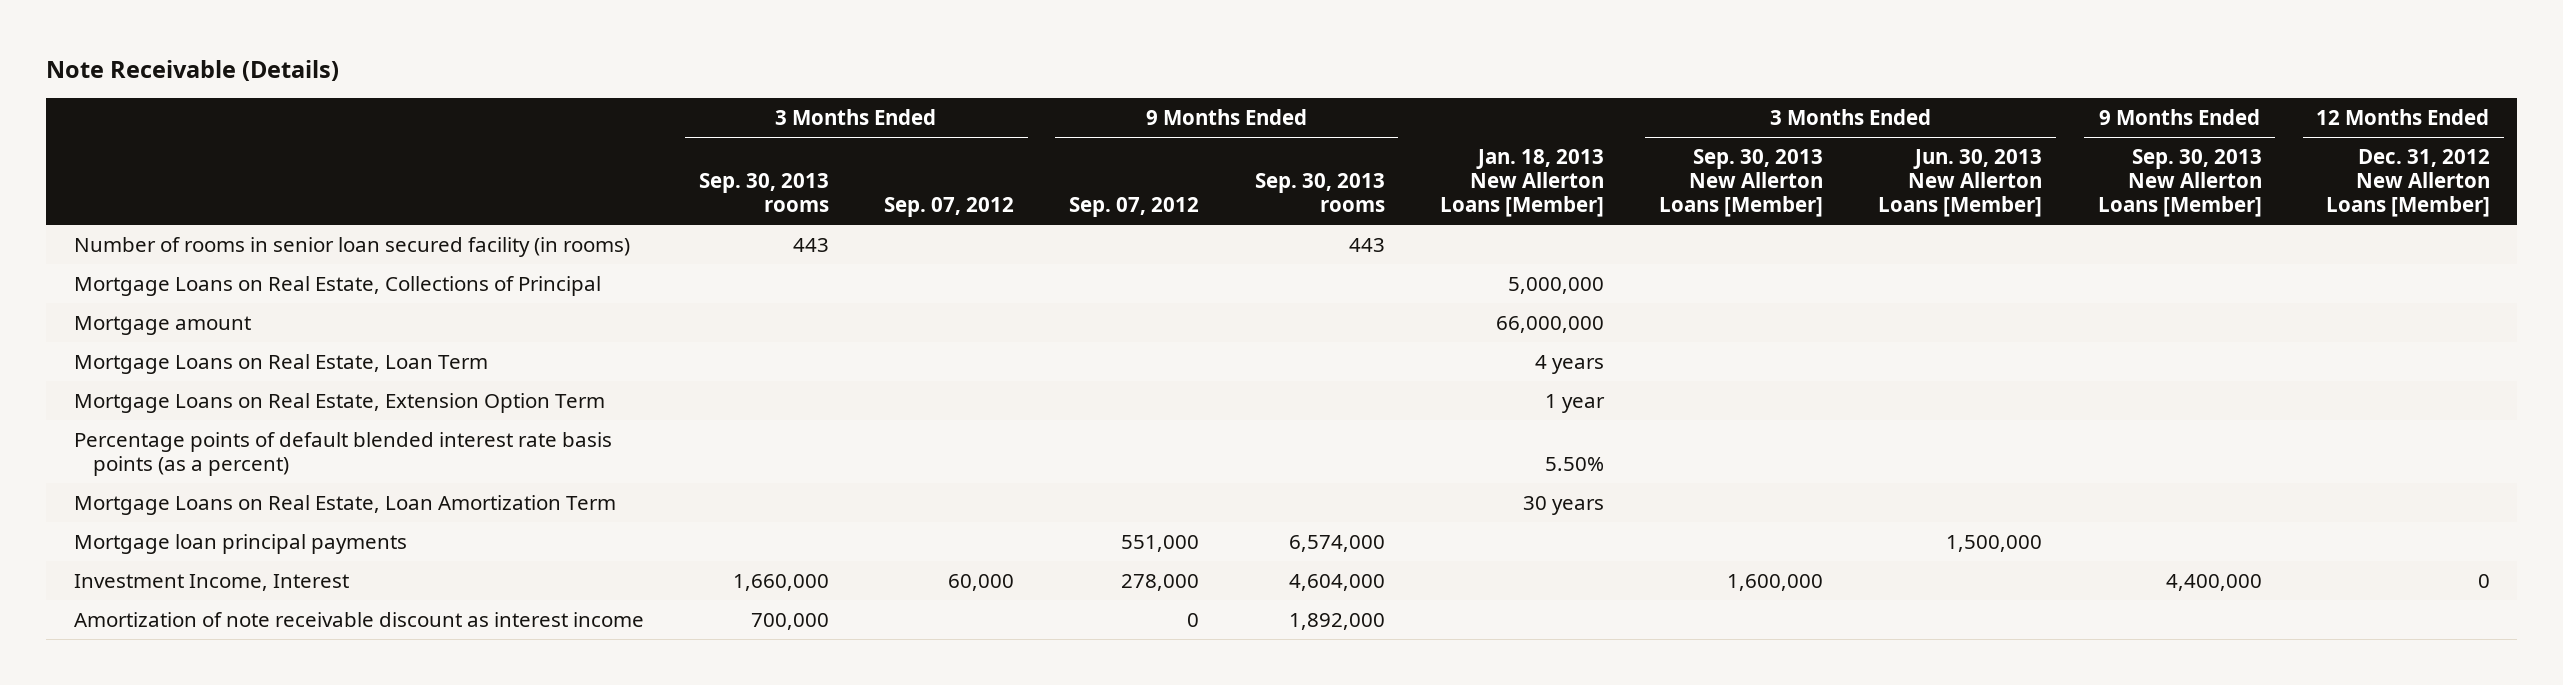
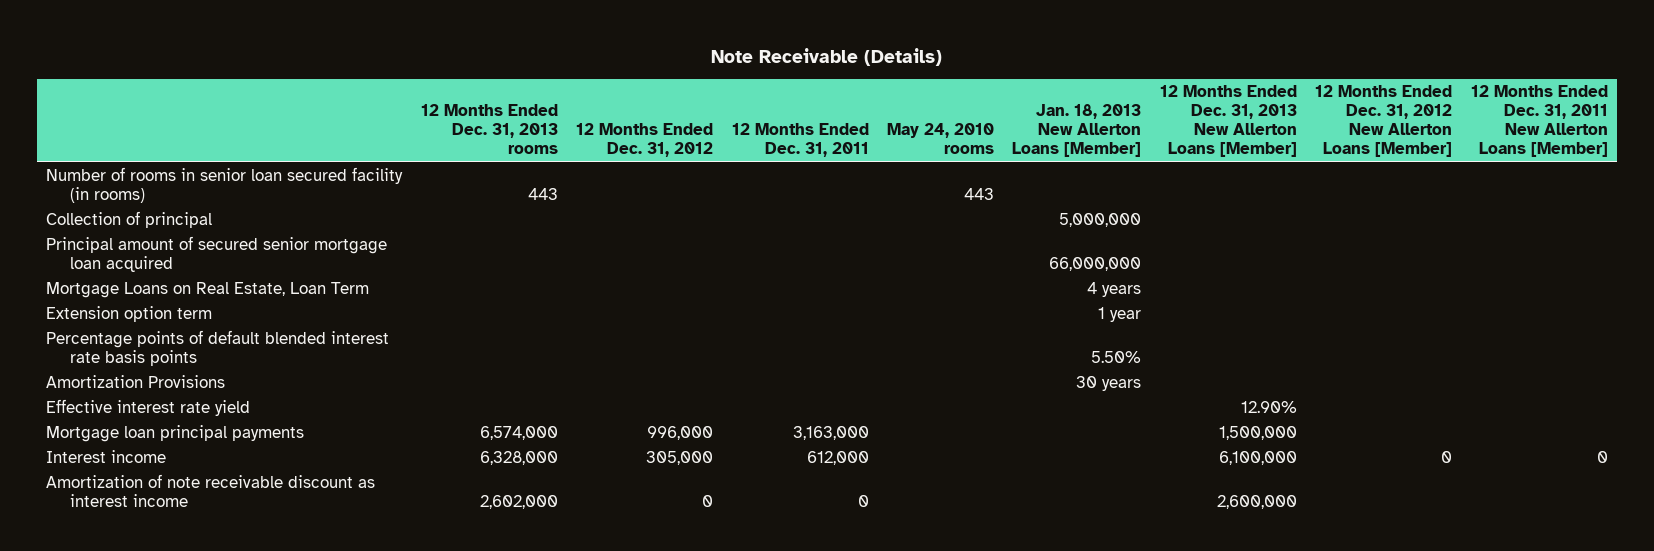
- | 3 Months Ended Sep. 30, 2013 rooms | 3 Months Ended Sep. 07, 2012 | 9 Months Ended Sep. 07, 2012 | 9 Months Ended Sep. 30, 2013 rooms | Jan. 18, 2013 New Allerton Loans [Member] | 3 Months Ended Sep. 30, 2013 New Allerton Loans [Member] | 3 Months Ended Jun. 30, 2013 New Allerton Loans [Member] | 9 Months Ended Sep. 30, 2013 New Allerton Loans [Member] | 12 Months Ended Dec. 31, 2012 New Allerton Loans [Member]
+ | 12 Months Ended Dec. 31, 2013 rooms | 12 Months Ended Dec. 31, 2012 | 12 Months Ended Dec. 31, 2011 | May 24, 2010 rooms | Jan. 18, 2013 New Allerton Loans [Member] | 12 Months Ended Dec. 31, 2013 New Allerton Loans [Member] | 12 Months Ended Dec. 31, 2012 New Allerton Loans [Member] | 12 Months Ended Dec. 31, 2011 New Allerton Loans [Member]
- Mortgage Loans on Real Estate, Collections of Principal | | | | | 5,000,000 | | | |
- Mortgage amount | | | | | 66,000,000 | | | |
+ Collection of principal | | | | | 5,000,000 | | |
+ Principal amount of secured senior mortgage loan acquired | | | | | 66,000,000 | | |
- Mortgage Loans on Real Estate, Extension Option Term | | | | | 1 year | | | |
- Percentage points of default blended interest rate basis points (as a percent) | | | | | 5.50% | | | |
- Mortgage Loans on Real Estate, Loan Amortization Term | | | | | 30 years | | | |
+ Extension option term | | | | | 1 year | | |
+ Percentage points of default blended interest rate basis points | | | | | 5.50% | | |
+ Amortization Provisions | | | | | 30 years | | |
+ Effective interest rate yield | | | | | | 12.90% | |
- Investment Income, Interest | 1,660,000 | 60,000 | 278,000 | 4,604,000 | | 1,600,000 | | 4,400,000 | 0
+ Interest income | 6,328,000 | 305,000 | 612,000 | | | 6,100,000 | 0 | 0

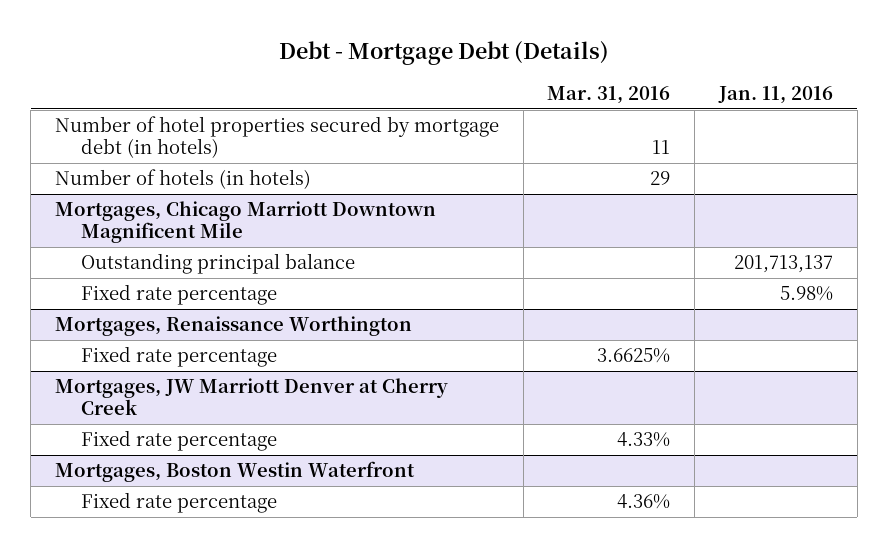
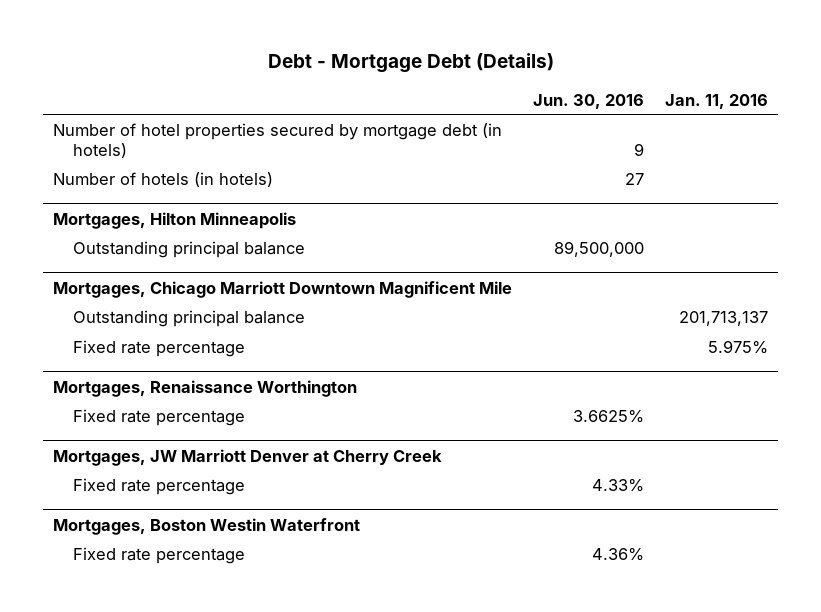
- | Mar. 31, 2016 | Jan. 11, 2016
+ | Jun. 30, 2016 | Jan. 11, 2016
+ Mortgages, Hilton Minneapolis
+ Outstanding principal balance | 89,500,000 |
@ Mortgages, Chicago Marriott Downtown Magnificent Mile
- Fixed rate percentage | | 5.98%
+ Fixed rate percentage | | 5.975%

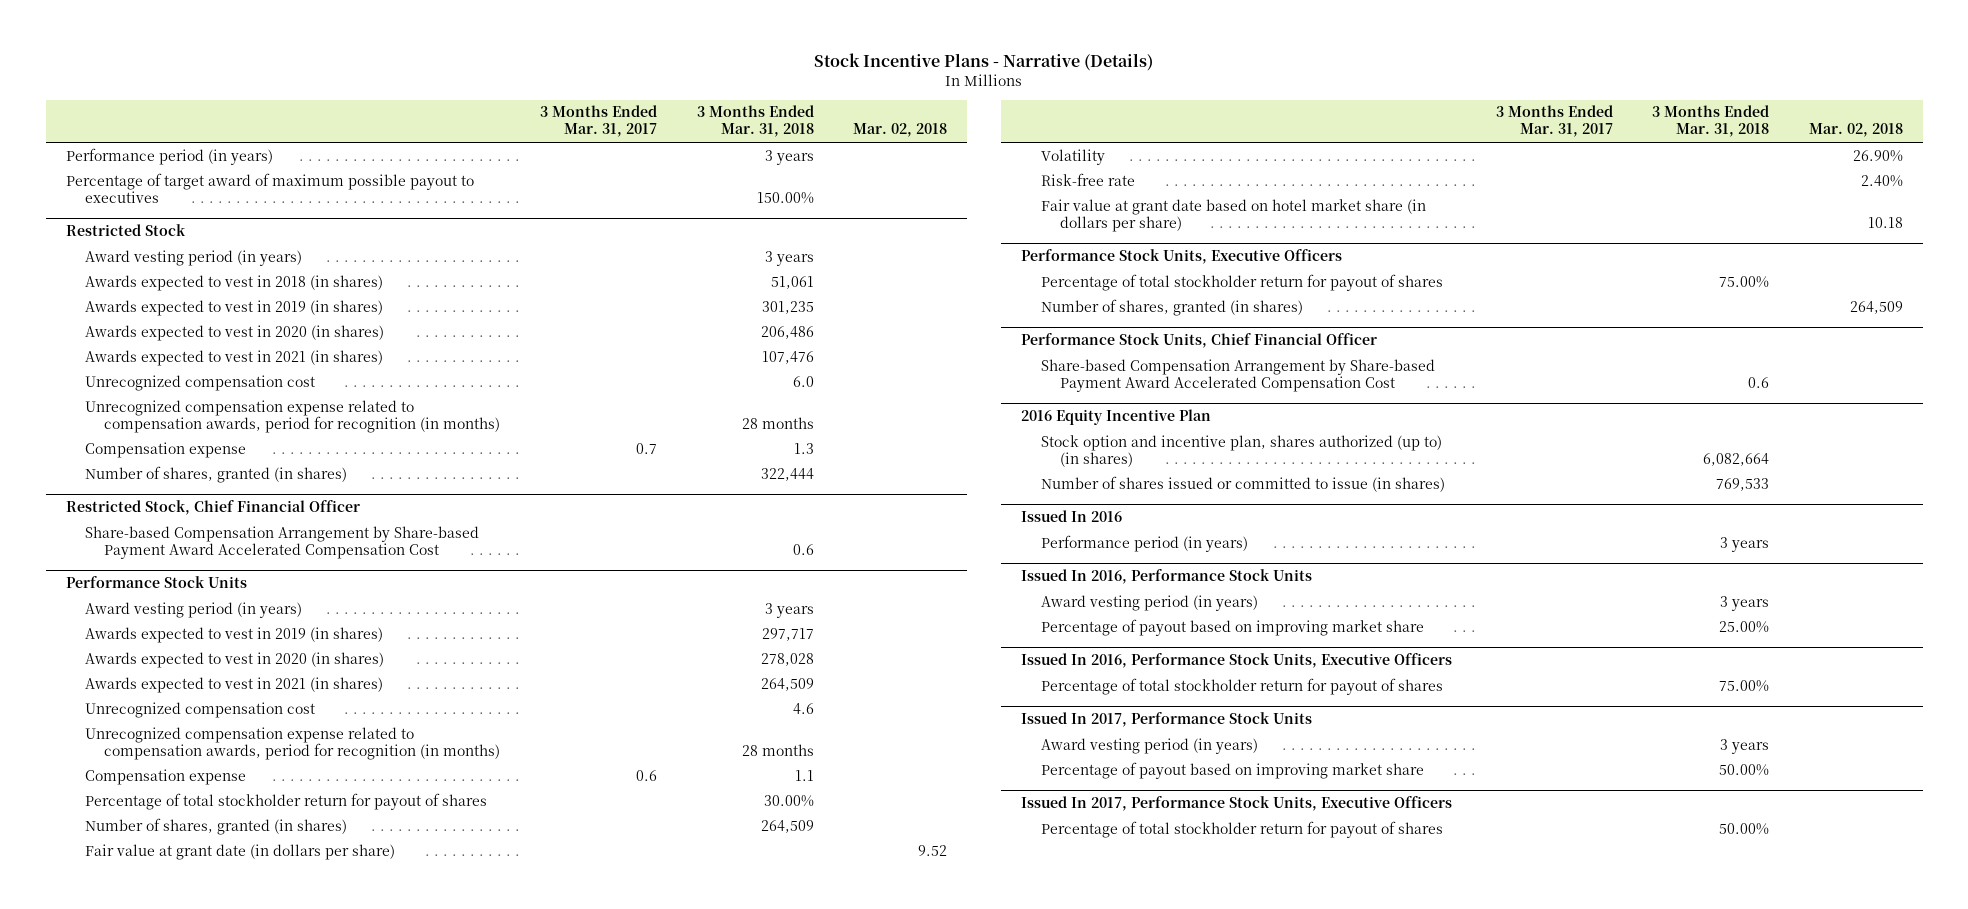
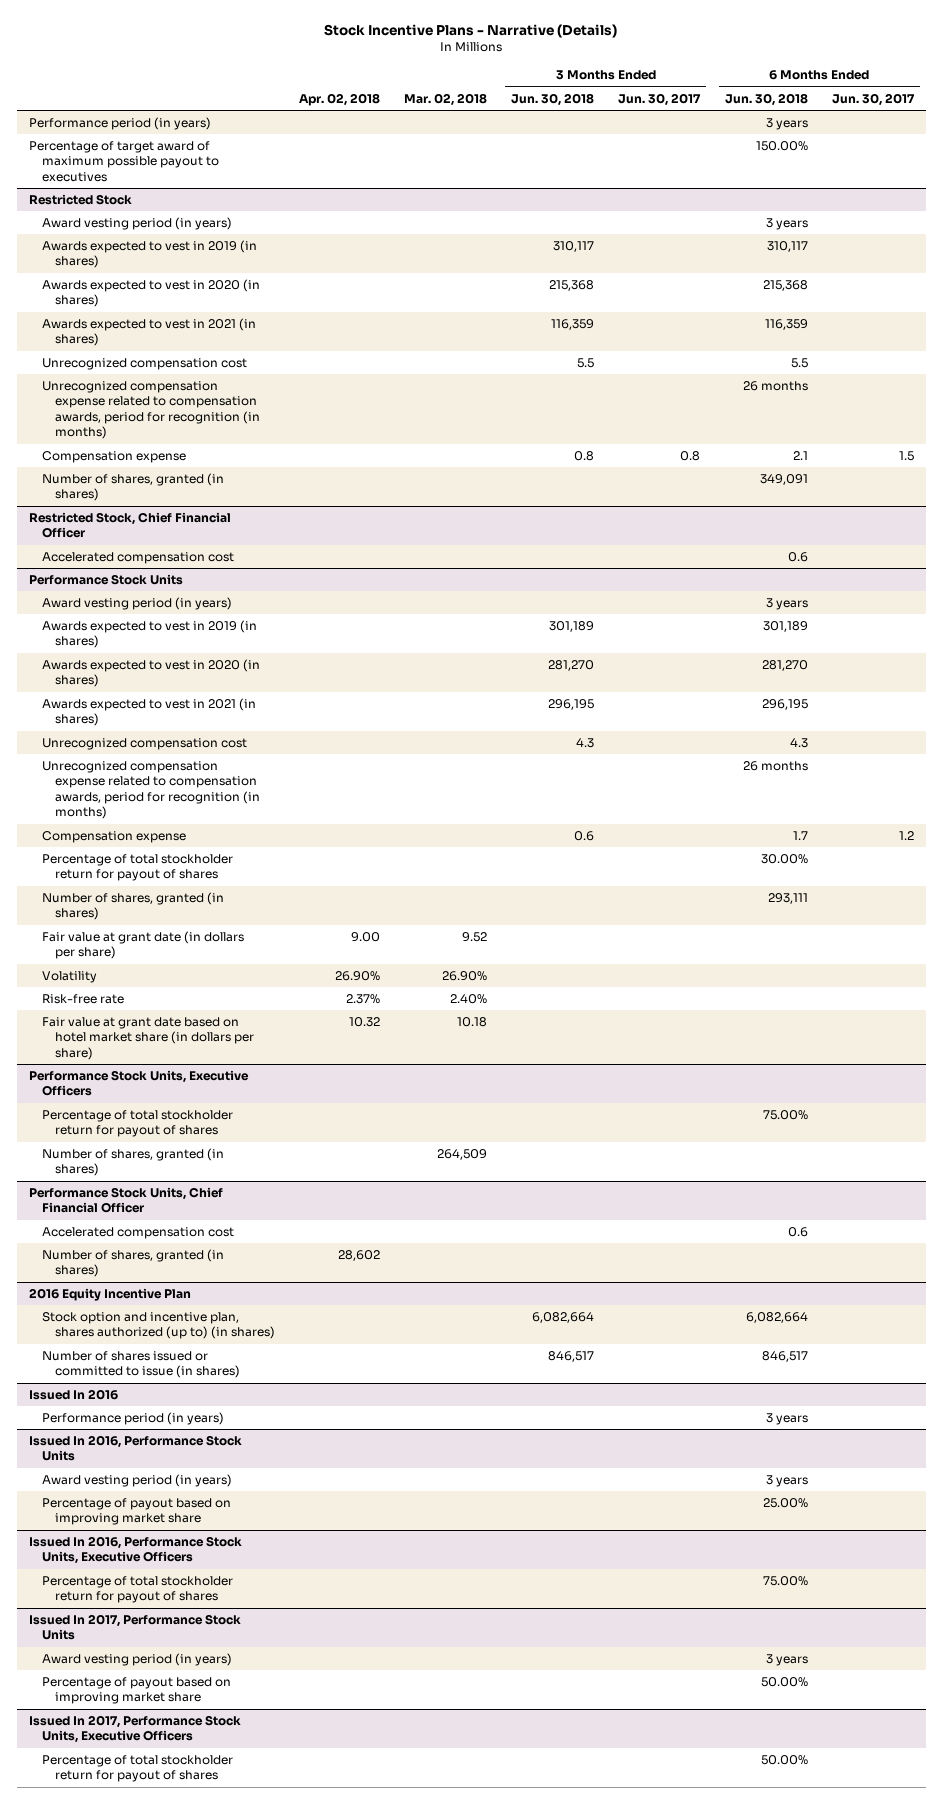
- | 3 Months Ended Mar. 31, 2017 | 3 Months Ended Mar. 31, 2018 | Mar. 02, 2018
+ | Apr. 02, 2018 | Mar. 02, 2018 | 3 Months Ended Jun. 30, 2018 | 3 Months Ended Jun. 30, 2017 | 6 Months Ended Jun. 30, 2018 | 6 Months Ended Jun. 30, 2017
@ Restricted Stock
- Awards expected to vest in 2018 (in shares) | | 51,061 |
@ Restricted Stock, Chief Financial Officer
- Share-based Compensation Arrangement by Share-based Payment Award Accelerated Compensation Cost | | 0.6 |
+ Accelerated compensation cost | | | | | 0.6 |
@ Performance Stock Units, Chief Financial Officer
- Share-based Compensation Arrangement by Share-based Payment Award Accelerated Compensation Cost | | 0.6 |
+ Accelerated compensation cost | | | | | 0.6 |
+ Number of shares, granted (in shares) | 28,602 | | | | |

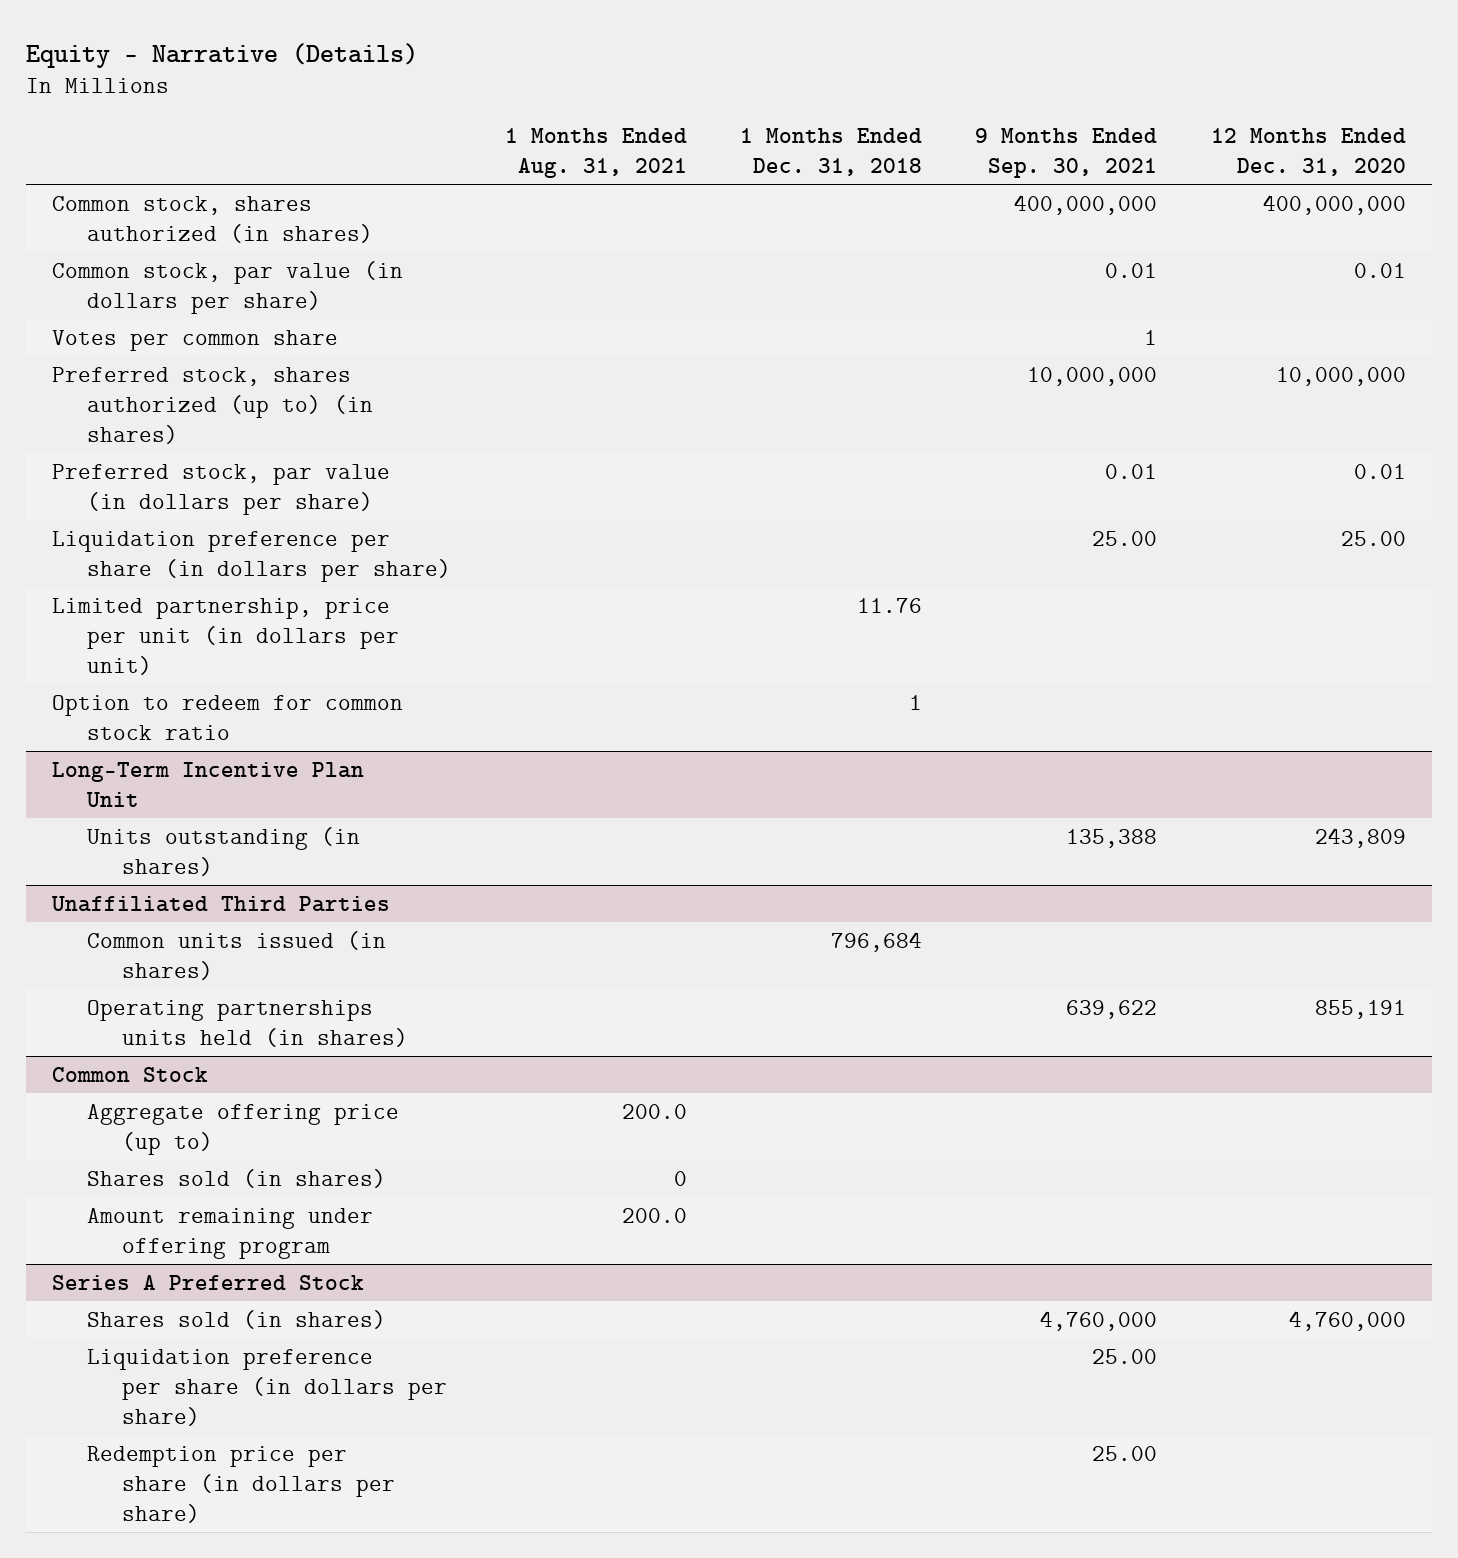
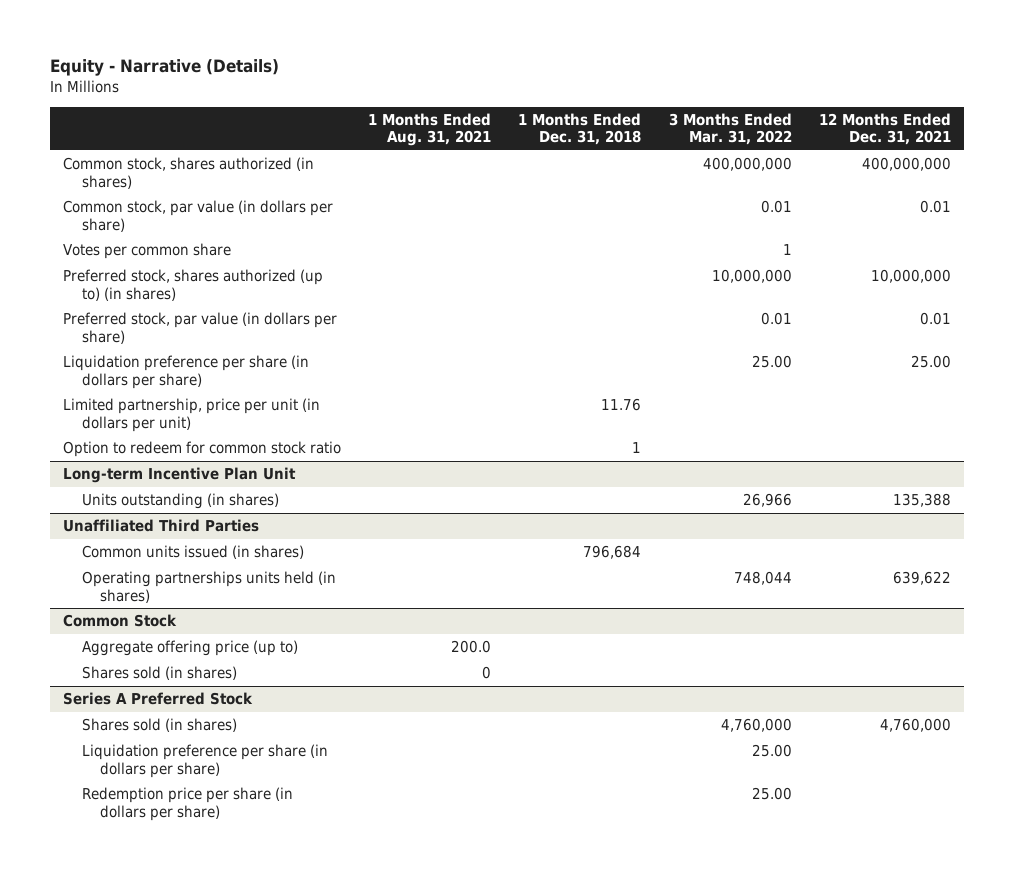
- | 1 Months Ended Aug. 31, 2021 | 1 Months Ended Dec. 31, 2018 | 9 Months Ended Sep. 30, 2021 | 12 Months Ended Dec. 31, 2020
+ | 1 Months Ended Aug. 31, 2021 | 1 Months Ended Dec. 31, 2018 | 3 Months Ended Mar. 31, 2022 | 12 Months Ended Dec. 31, 2021
- Long-Term Incentive Plan Unit
+ Long-term Incentive Plan Unit
@ Common Stock
- Amount remaining under offering program | 200.0 | | |

